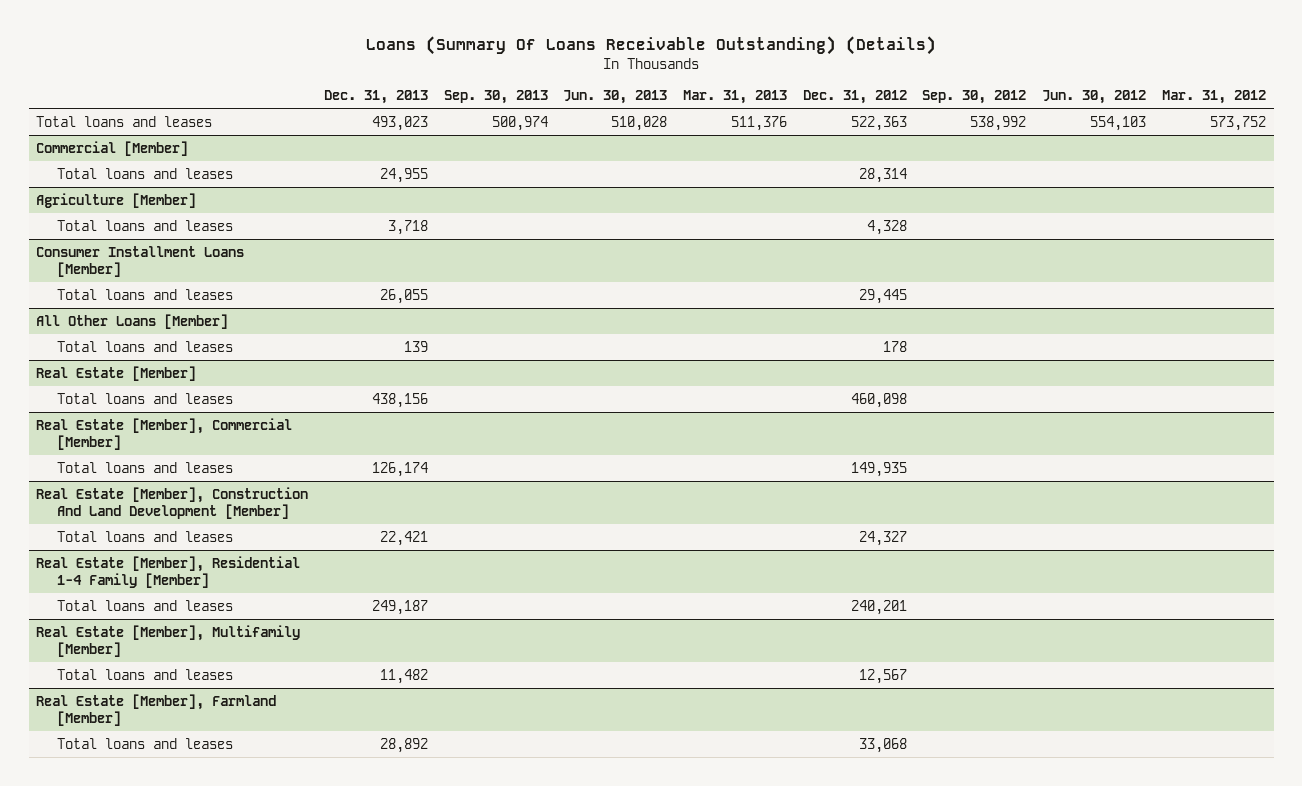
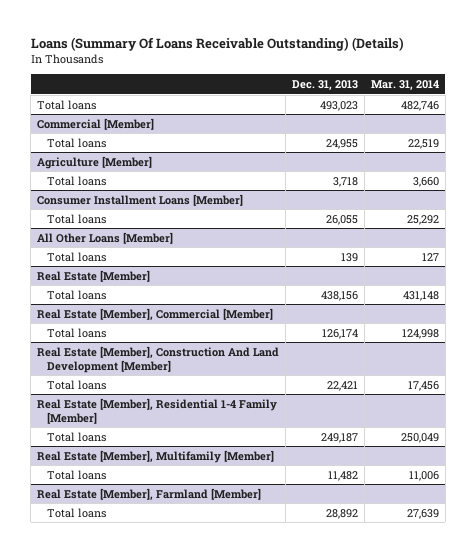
- | Dec. 31, 2013 | Sep. 30, 2013 | Jun. 30, 2013 | Mar. 31, 2013 | Dec. 31, 2012 | Sep. 30, 2012 | Jun. 30, 2012 | Mar. 31, 2012
+ | Dec. 31, 2013 | Mar. 31, 2014
- Total loans and leases | 493,023 | 500,974 | 510,028 | 511,376 | 522,363 | 538,992 | 554,103 | 573,752
+ Total loans | 493,023 | 482,746
@ Commercial [Member]
- Total loans and leases | 24,955 | | | | 28,314 | | |
+ Total loans | 24,955 | 22,519
@ Agriculture [Member]
- Total loans and leases | 3,718 | | | | 4,328 | | |
+ Total loans | 3,718 | 3,660
@ Consumer Installment Loans [Member]
- Total loans and leases | 26,055 | | | | 29,445 | | |
+ Total loans | 26,055 | 25,292
@ All Other Loans [Member]
- Total loans and leases | 139 | | | | 178 | | |
+ Total loans | 139 | 127
@ Real Estate [Member]
- Total loans and leases | 438,156 | | | | 460,098 | | |
+ Total loans | 438,156 | 431,148
@ Real Estate [Member], Commercial [Member]
- Total loans and leases | 126,174 | | | | 149,935 | | |
+ Total loans | 126,174 | 124,998
@ Real Estate [Member], Construction And Land Development [Member]
- Total loans and leases | 22,421 | | | | 24,327 | | |
+ Total loans | 22,421 | 17,456
@ Real Estate [Member], Residential 1-4 Family [Member]
- Total loans and leases | 249,187 | | | | 240,201 | | |
+ Total loans | 249,187 | 250,049
@ Real Estate [Member], Multifamily [Member]
- Total loans and leases | 11,482 | | | | 12,567 | | |
+ Total loans | 11,482 | 11,006
@ Real Estate [Member], Farmland [Member]
- Total loans and leases | 28,892 | | | | 33,068 | | |
+ Total loans | 28,892 | 27,639

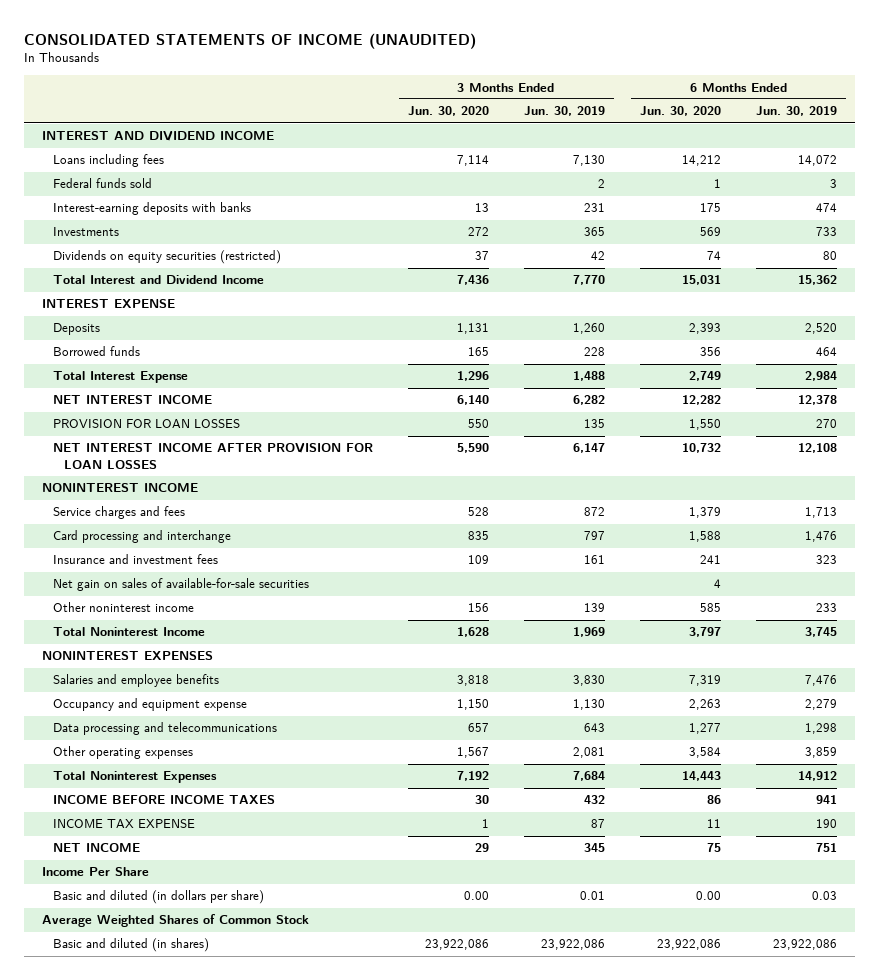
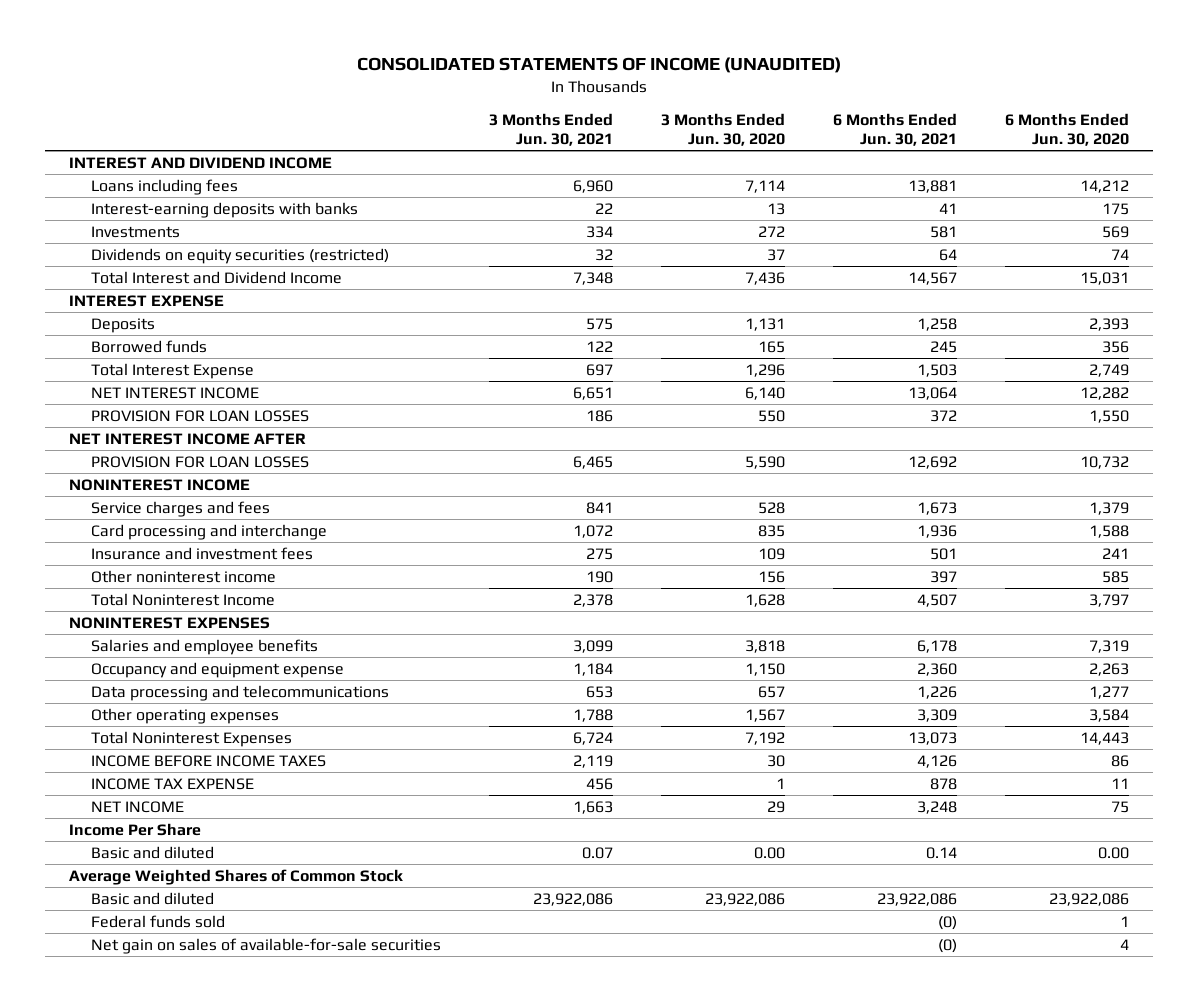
- | 3 Months Ended Jun. 30, 2020 | 3 Months Ended Jun. 30, 2019 | 6 Months Ended Jun. 30, 2020 | 6 Months Ended Jun. 30, 2019
+ | 3 Months Ended Jun. 30, 2021 | 3 Months Ended Jun. 30, 2020 | 6 Months Ended Jun. 30, 2021 | 6 Months Ended Jun. 30, 2020
- NET INTEREST INCOME AFTER PROVISION FOR LOAN LOSSES | 5,590 | 6,147 | 10,732 | 12,108
+ NET INTEREST INCOME AFTER
+ PROVISION FOR LOAN LOSSES | 6,465 | 5,590 | 12,692 | 10,732
- Basic and diluted (in dollars per share) | 0.00 | 0.01 | 0.00 | 0.03
+ Basic and diluted | 0.07 | 0.00 | 0.14 | 0.00
- Basic and diluted (in shares) | 23,922,086 | 23,922,086 | 23,922,086 | 23,922,086
+ Basic and diluted | 23,922,086 | 23,922,086 | 23,922,086 | 23,922,086
moved down: Federal funds sold | | | (0) | 1
moved down: Net gain on sales of available-for-sale securities | | | (0) | 4

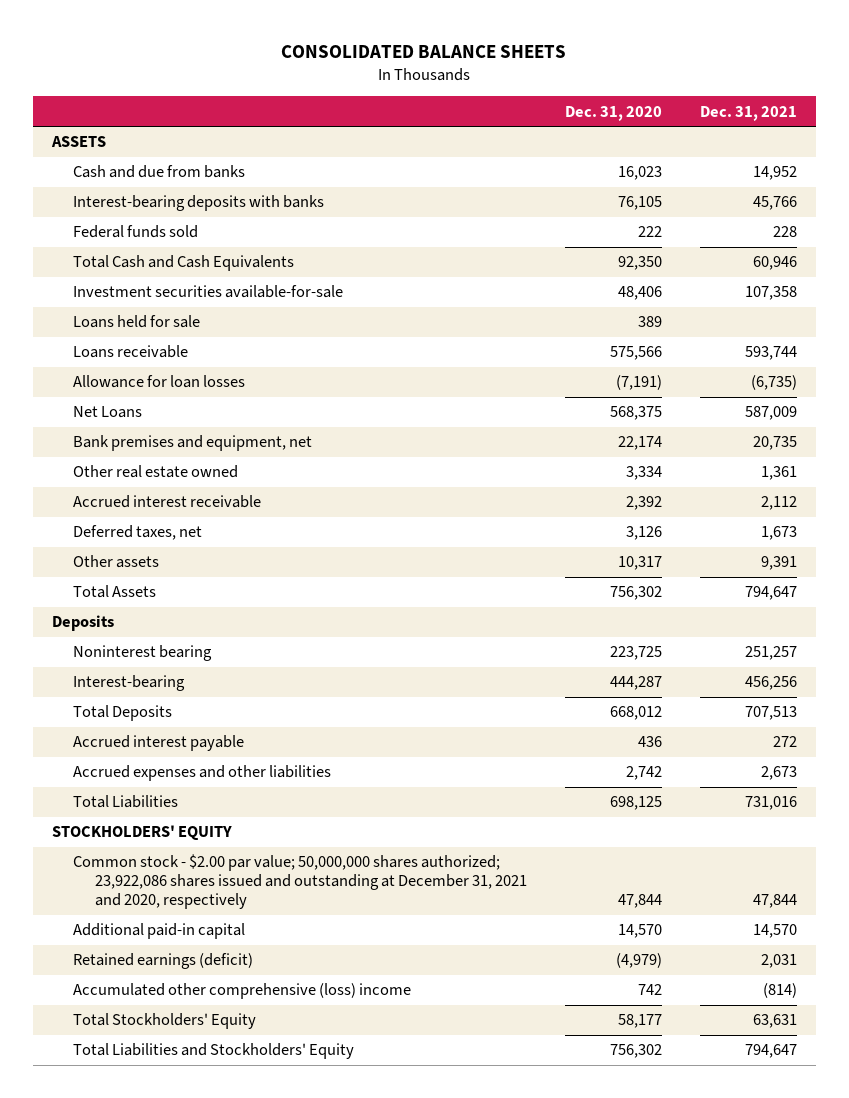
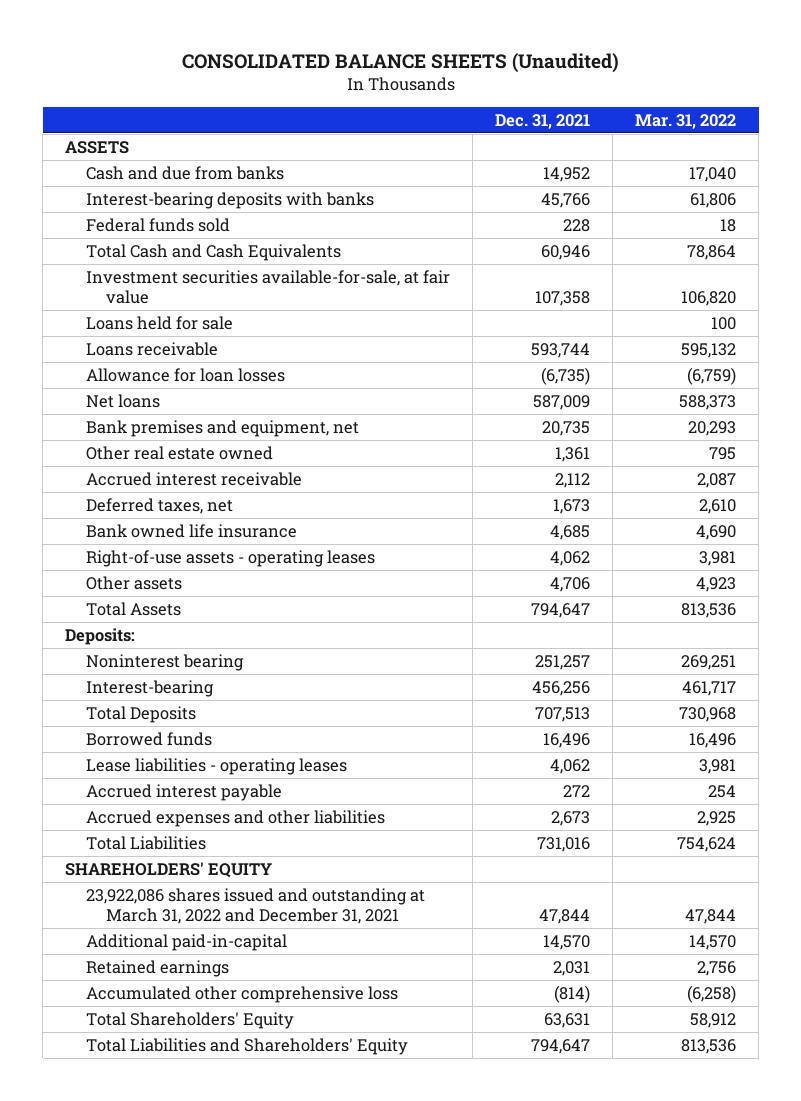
- CONSOLIDATED BALANCE SHEETS
+ CONSOLIDATED BALANCE SHEETS (Unaudited)
- | Dec. 31, 2020 | Dec. 31, 2021
+ | Dec. 31, 2021 | Mar. 31, 2022
- Investment securities available-for-sale | 48,406 | 107,358
+ Investment securities available-for-sale, at fair value | 107,358 | 106,820
- Net Loans | 568,375 | 587,009
+ Net loans | 587,009 | 588,373
- Other assets | 10,317 | 9,391
+ Bank owned life insurance | 4,685 | 4,690
+ Right-of-use assets - operating leases | 4,062 | 3,981
+ Other assets | 4,706 | 4,923
- Deposits
+ Deposits:
+ Borrowed funds | 16,496 | 16,496
+ Lease liabilities - operating leases | 4,062 | 3,981
- STOCKHOLDERS' EQUITY
- Common stock - $2.00 par value; 50,000,000 shares authorized; 23,922,086 shares issued and outstanding at December 31, 2021 and 2020, respectively | 47,844 | 47,844
- Additional paid-in capital | 14,570 | 14,570
- Retained earnings (deficit) | (4,979) | 2,031
- Accumulated other comprehensive (loss) income | 742 | (814)
- Total Stockholders' Equity | 58,177 | 63,631
- Total Liabilities and Stockholders' Equity | 756,302 | 794,647
+ SHAREHOLDERS' EQUITY
+ 23,922,086 shares issued and outstanding at March 31, 2022 and December 31, 2021 | 47,844 | 47,844
+ Additional paid-in-capital | 14,570 | 14,570
+ Retained earnings | 2,031 | 2,756
+ Accumulated other comprehensive loss | (814) | (6,258)
+ Total Shareholders' Equity | 63,631 | 58,912
+ Total Liabilities and Shareholders' Equity | 794,647 | 813,536

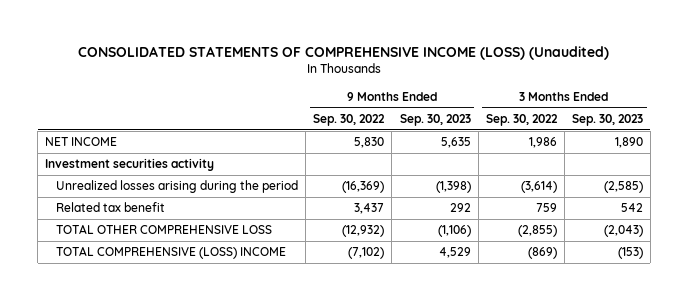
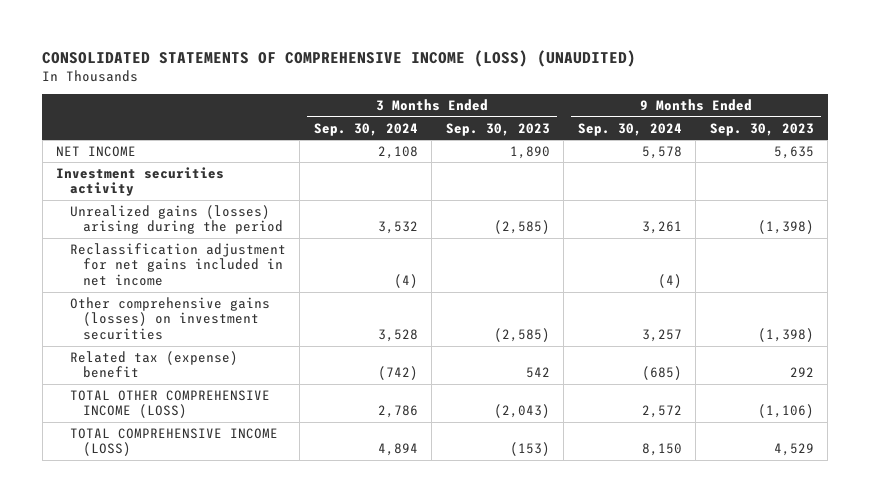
- CONSOLIDATED STATEMENTS OF COMPREHENSIVE INCOME (LOSS) (Unaudited)
+ CONSOLIDATED STATEMENTS OF COMPREHENSIVE INCOME (LOSS) (UNAUDITED)
- | 9 Months Ended Sep. 30, 2022 | 9 Months Ended Sep. 30, 2023 | 3 Months Ended Sep. 30, 2022 | 3 Months Ended Sep. 30, 2023
+ | 3 Months Ended Sep. 30, 2024 | 3 Months Ended Sep. 30, 2023 | 9 Months Ended Sep. 30, 2024 | 9 Months Ended Sep. 30, 2023
- Unrealized losses arising during the period | (16,369) | (1,398) | (3,614) | (2,585)
- Related tax benefit | 3,437 | 292 | 759 | 542
- TOTAL OTHER COMPREHENSIVE LOSS | (12,932) | (1,106) | (2,855) | (2,043)
- TOTAL COMPREHENSIVE (LOSS) INCOME | (7,102) | 4,529 | (869) | (153)
+ Unrealized gains (losses) arising during the period | 3,532 | (2,585) | 3,261 | (1,398)
+ Reclassification adjustment for net gains included in net income | (4) | | (4) |
+ Other comprehensive gains (losses) on investment securities | 3,528 | (2,585) | 3,257 | (1,398)
+ Related tax (expense) benefit | (742) | 542 | (685) | 292
+ TOTAL OTHER COMPREHENSIVE INCOME (LOSS) | 2,786 | (2,043) | 2,572 | (1,106)
+ TOTAL COMPREHENSIVE INCOME (LOSS) | 4,894 | (153) | 8,150 | 4,529

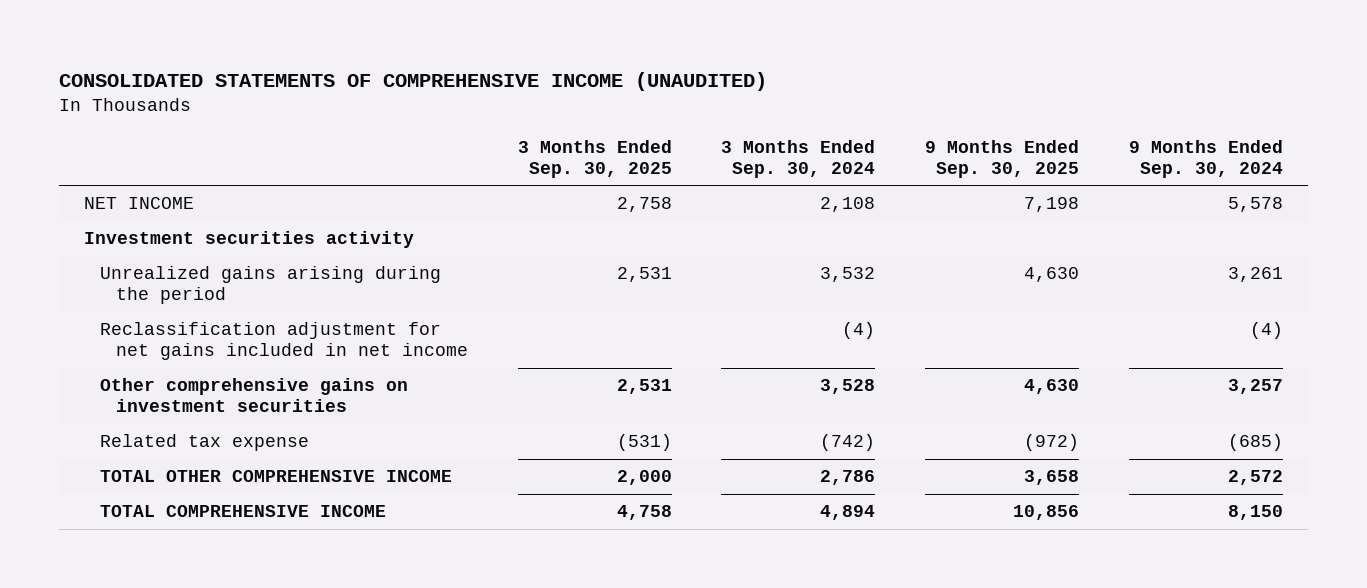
- CONSOLIDATED STATEMENTS OF COMPREHENSIVE INCOME (LOSS) (UNAUDITED)
+ CONSOLIDATED STATEMENTS OF COMPREHENSIVE INCOME (UNAUDITED)
- | 3 Months Ended Sep. 30, 2024 | 3 Months Ended Sep. 30, 2023 | 9 Months Ended Sep. 30, 2024 | 9 Months Ended Sep. 30, 2023
+ | 3 Months Ended Sep. 30, 2025 | 3 Months Ended Sep. 30, 2024 | 9 Months Ended Sep. 30, 2025 | 9 Months Ended Sep. 30, 2024
- Unrealized gains (losses) arising during the period | 3,532 | (2,585) | 3,261 | (1,398)
+ Unrealized gains arising during the period | 2,531 | 3,532 | 4,630 | 3,261
- Other comprehensive gains (losses) on investment securities | 3,528 | (2,585) | 3,257 | (1,398)
- Related tax (expense) benefit | (742) | 542 | (685) | 292
- TOTAL OTHER COMPREHENSIVE INCOME (LOSS) | 2,786 | (2,043) | 2,572 | (1,106)
- TOTAL COMPREHENSIVE INCOME (LOSS) | 4,894 | (153) | 8,150 | 4,529
+ Other comprehensive gains on investment securities | 2,531 | 3,528 | 4,630 | 3,257
+ Related tax expense | (531) | (742) | (972) | (685)
+ TOTAL OTHER COMPREHENSIVE INCOME | 2,000 | 2,786 | 3,658 | 2,572
+ TOTAL COMPREHENSIVE INCOME | 4,758 | 4,894 | 10,856 | 8,150

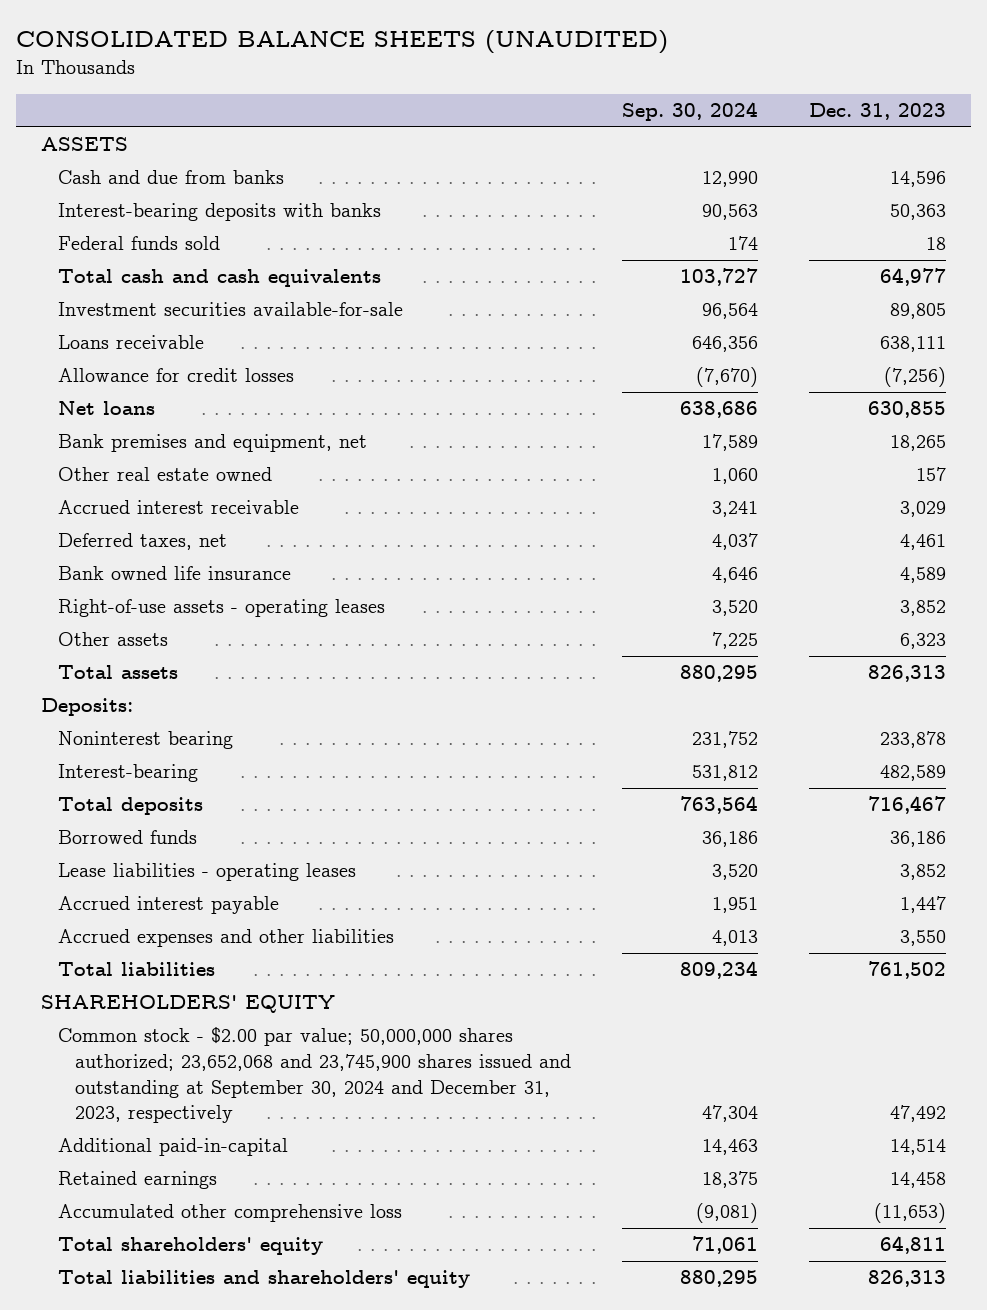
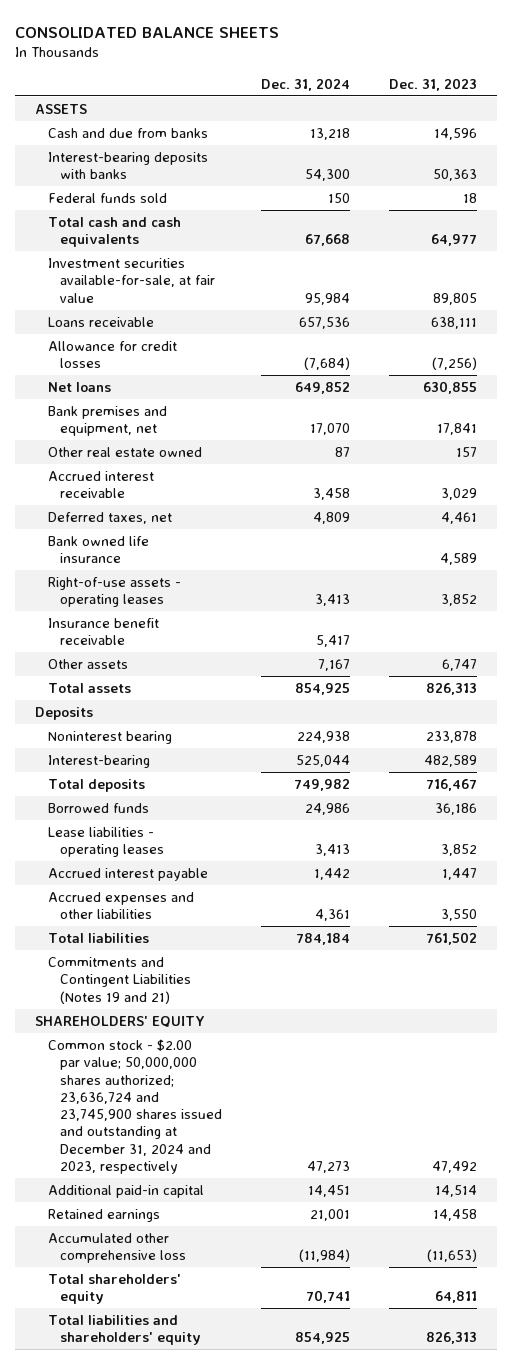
- CONSOLIDATED BALANCE SHEETS (UNAUDITED)
+ CONSOLIDATED BALANCE SHEETS
- | Sep. 30, 2024 | Dec. 31, 2023
+ | Dec. 31, 2024 | Dec. 31, 2023
- Investment securities available-for-sale | 96,564 | 89,805
+ Investment securities available-for-sale, at fair value | 95,984 | 89,805
- Bank premises and equipment, net | 17,589 | 18,265
+ Bank premises and equipment, net | 17,070 | 17,841
- Other assets | 7,225 | 6,323
+ Insurance benefit receivable | 5,417 |
+ Other assets | 7,167 | 6,747
- Deposits:
+ Deposits
+ Commitments and Contingent Liabilities (Notes 19 and 21)
- Common stock - $2.00 par value; 50,000,000 shares authorized; 23,652,068 and 23,745,900 shares issued and outstanding at September 30, 2024 and December 31, 2023, respectively | 47,304 | 47,492
- Additional paid-in-capital | 14,463 | 14,514
+ Common stock - $2.00 par value; 50,000,000 shares authorized; 23,636,724 and 23,745,900 shares issued and outstanding at December 31, 2024 and 2023, respectively | 47,273 | 47,492
+ Additional paid-in capital | 14,451 | 14,514

